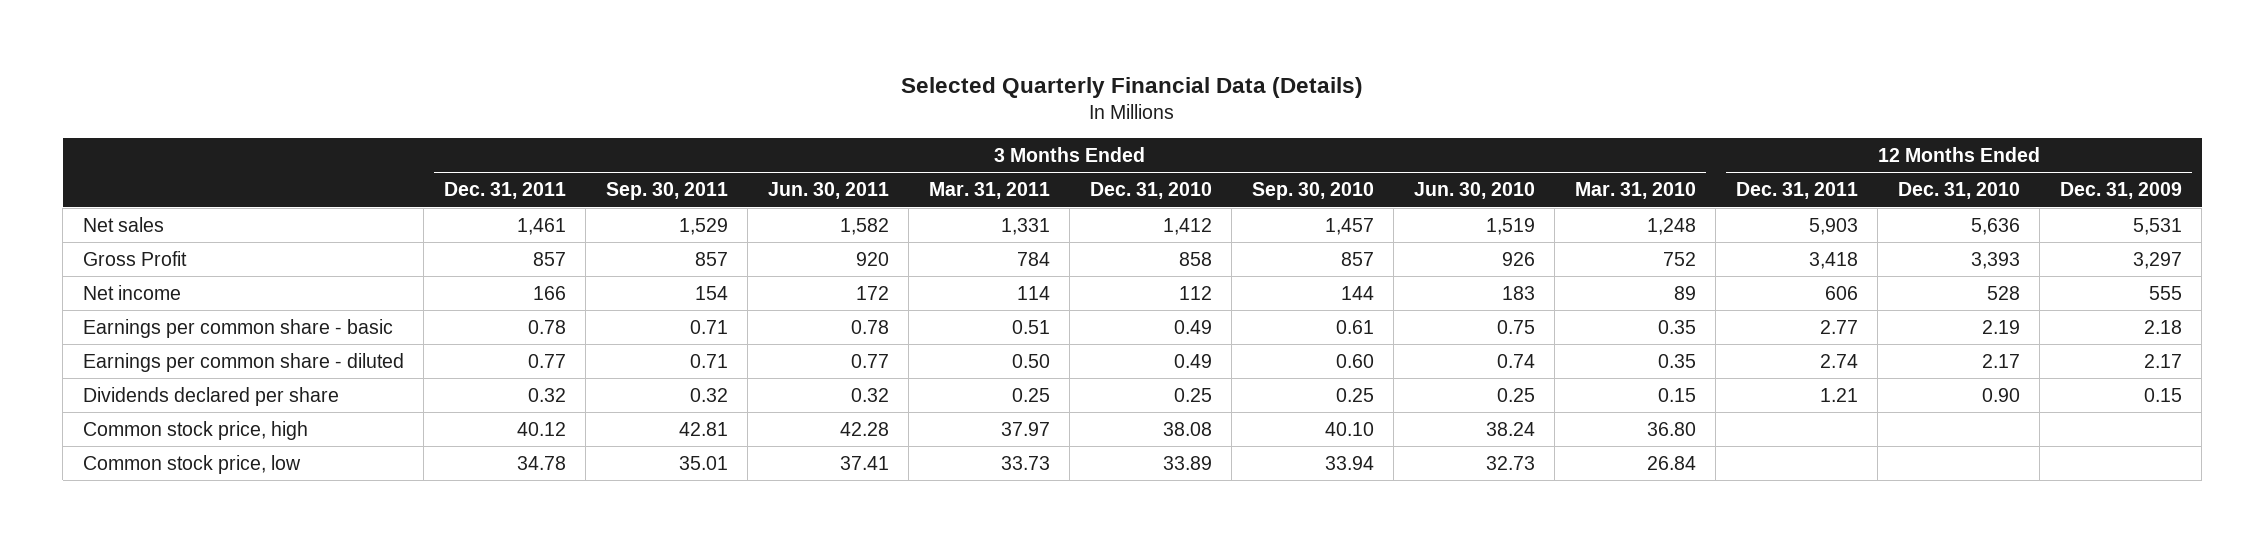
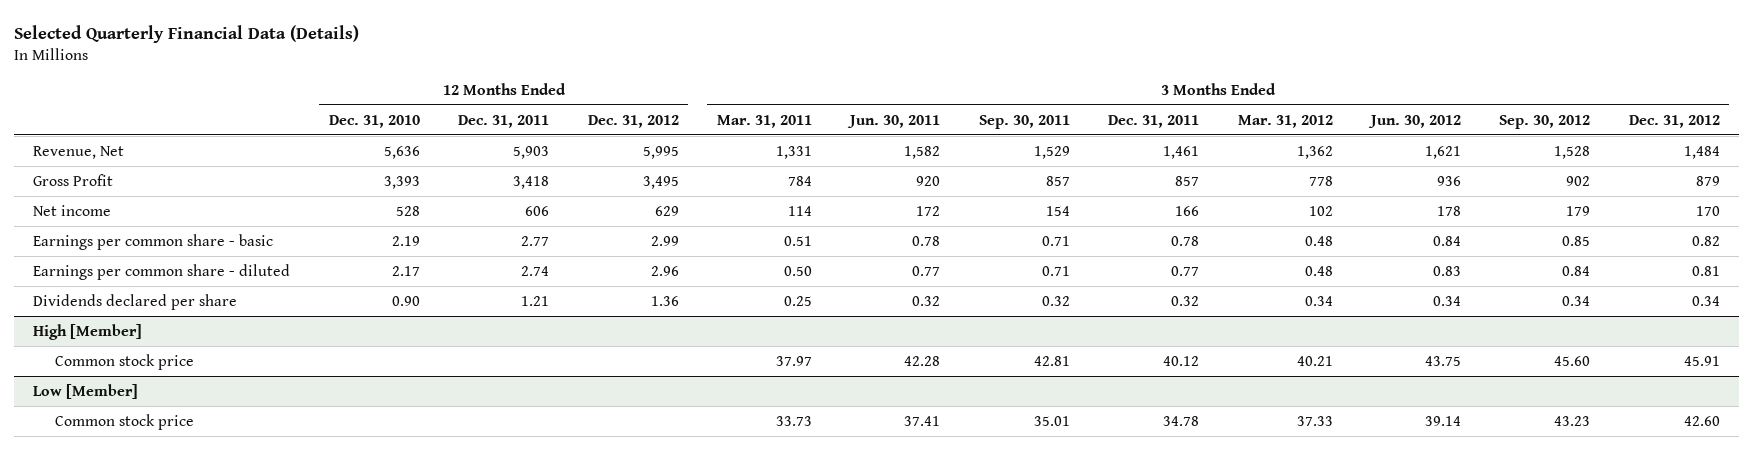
- | 3 Months Ended Dec. 31, 2011 | 3 Months Ended Sep. 30, 2011 | 3 Months Ended Jun. 30, 2011 | 3 Months Ended Mar. 31, 2011 | 3 Months Ended Dec. 31, 2010 | 3 Months Ended Sep. 30, 2010 | 3 Months Ended Jun. 30, 2010 | 3 Months Ended Mar. 31, 2010 | 12 Months Ended Dec. 31, 2011 | 12 Months Ended Dec. 31, 2010 | 12 Months Ended Dec. 31, 2009
+ | 12 Months Ended Dec. 31, 2010 | 12 Months Ended Dec. 31, 2011 | 12 Months Ended Dec. 31, 2012 | 3 Months Ended Mar. 31, 2011 | 3 Months Ended Jun. 30, 2011 | 3 Months Ended Sep. 30, 2011 | 3 Months Ended Dec. 31, 2011 | 3 Months Ended Mar. 31, 2012 | 3 Months Ended Jun. 30, 2012 | 3 Months Ended Sep. 30, 2012 | 3 Months Ended Dec. 31, 2012
- Net sales | 1,461 | 1,529 | 1,582 | 1,331 | 1,412 | 1,457 | 1,519 | 1,248 | 5,903 | 5,636 | 5,531
+ Revenue, Net | 5,636 | 5,903 | 5,995 | 1,331 | 1,582 | 1,529 | 1,461 | 1,362 | 1,621 | 1,528 | 1,484
- Common stock price, high | 40.12 | 42.81 | 42.28 | 37.97 | 38.08 | 40.10 | 38.24 | 36.80 | | |
- Common stock price, low | 34.78 | 35.01 | 37.41 | 33.73 | 33.89 | 33.94 | 32.73 | 26.84 | | |
+ High [Member]
+ Common stock price | | | | 37.97 | 42.28 | 42.81 | 40.12 | 40.21 | 43.75 | 45.60 | 45.91
+ Low [Member]
+ Common stock price | | | | 33.73 | 37.41 | 35.01 | 34.78 | 37.33 | 39.14 | 43.23 | 42.60

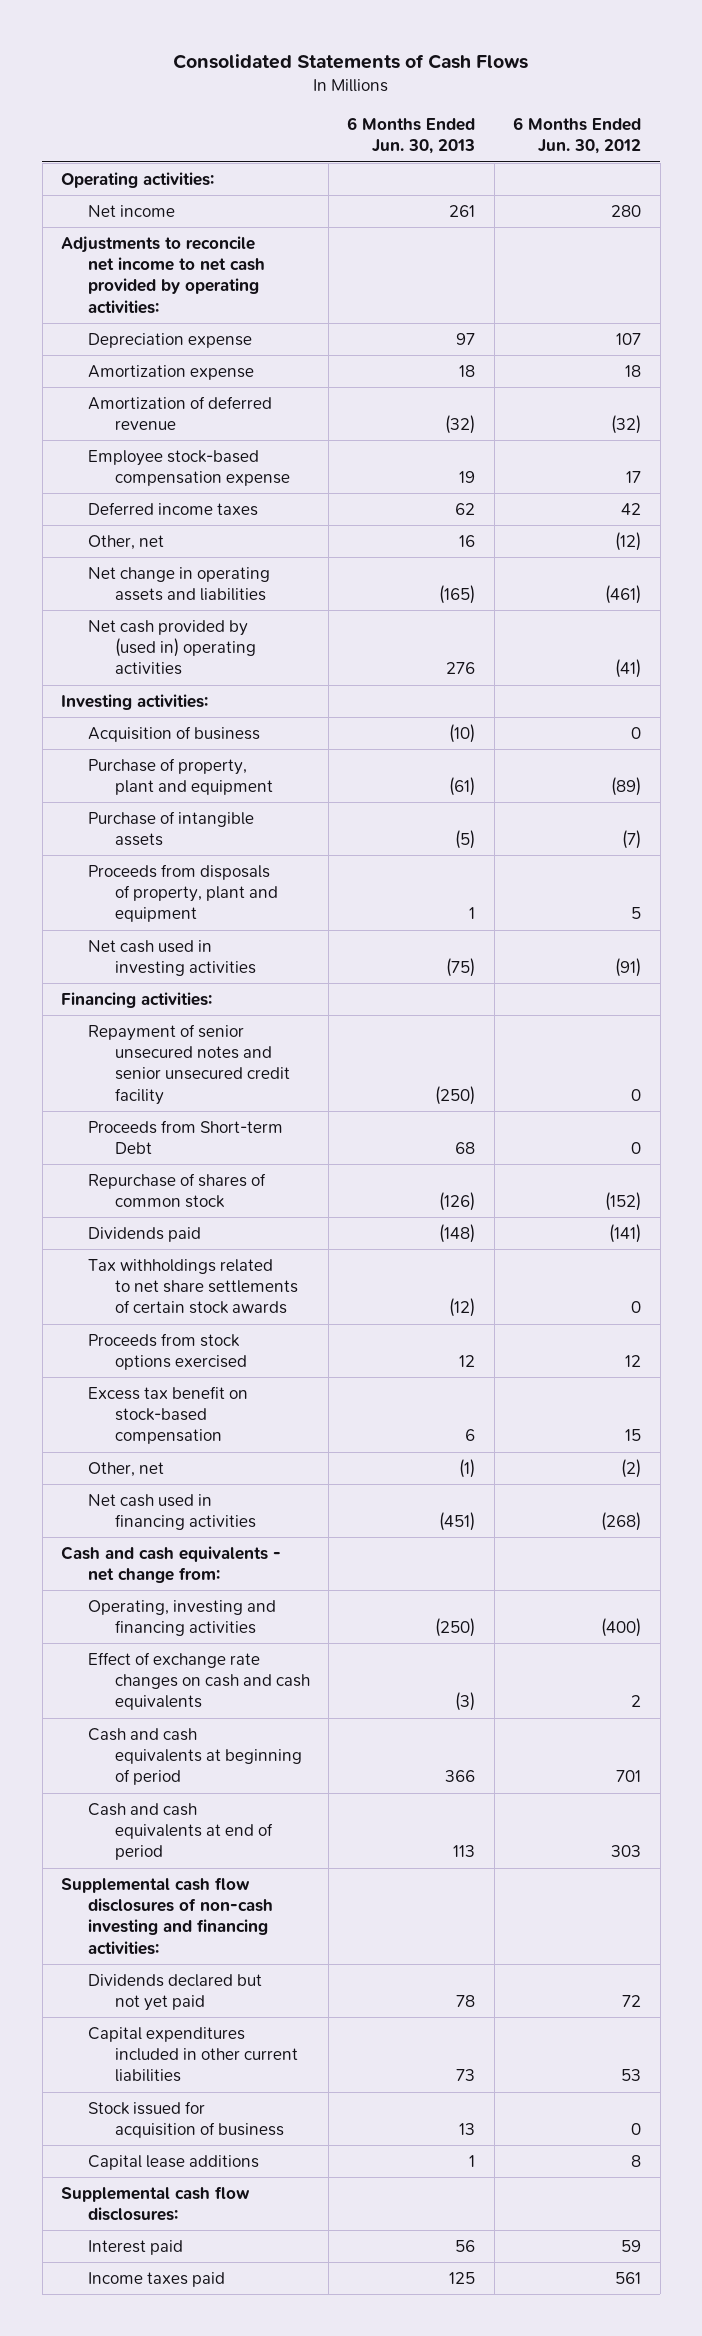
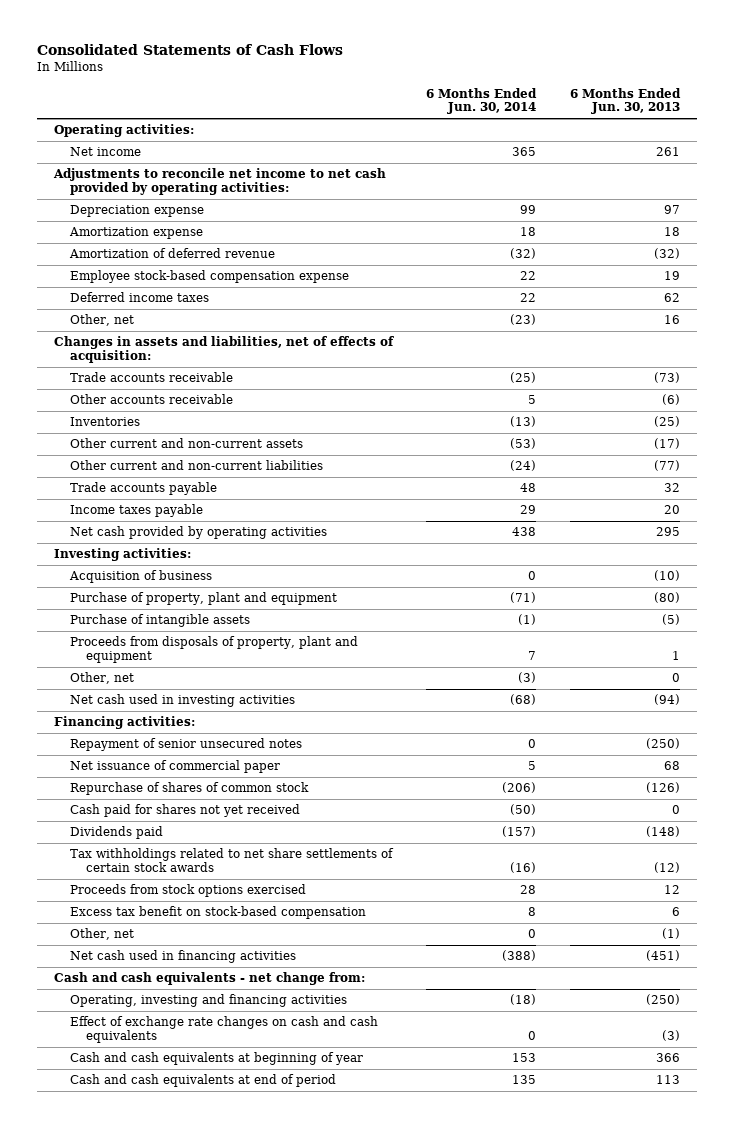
- | 6 Months Ended Jun. 30, 2013 | 6 Months Ended Jun. 30, 2012
+ | 6 Months Ended Jun. 30, 2014 | 6 Months Ended Jun. 30, 2013
- Net change in operating assets and liabilities | (165) | (461)
- Net cash provided by (used in) operating activities | 276 | (41)
+ Changes in assets and liabilities, net of effects of acquisition:
+ Trade accounts receivable | (25) | (73)
+ Other accounts receivable | 5 | (6)
+ Inventories | (13) | (25)
+ Other current and non-current assets | (53) | (17)
+ Other current and non-current liabilities | (24) | (77)
+ Trade accounts payable | 48 | 32
+ Income taxes payable | 29 | 20
+ Net cash provided by operating activities | 438 | 295
- Purchase of property, plant and equipment | (61) | (89)
+ Purchase of property, plant and equipment | (71) | (80)
- Net cash used in investing activities | (75) | (91)
+ Other, net | (3) | 0
+ Net cash used in investing activities | (68) | (94)
- Repayment of senior unsecured notes and senior unsecured credit facility | (250) | 0
- Proceeds from Short-term Debt | 68 | 0
+ Repayment of senior unsecured notes | 0 | (250)
+ Net issuance of commercial paper | 5 | 68
+ Cash paid for shares not yet received | (50) | 0
- Cash and cash equivalents at beginning of period | 366 | 701
+ Cash and cash equivalents at beginning of year | 153 | 366
- Supplemental cash flow disclosures of non-cash investing and financing activities:
- Dividends declared but not yet paid | 78 | 72
- Capital expenditures included in other current liabilities | 73 | 53
- Stock issued for acquisition of business | 13 | 0
- Capital lease additions | 1 | 8
- Supplemental cash flow disclosures:
- Interest paid | 56 | 59
- Income taxes paid | 125 | 561

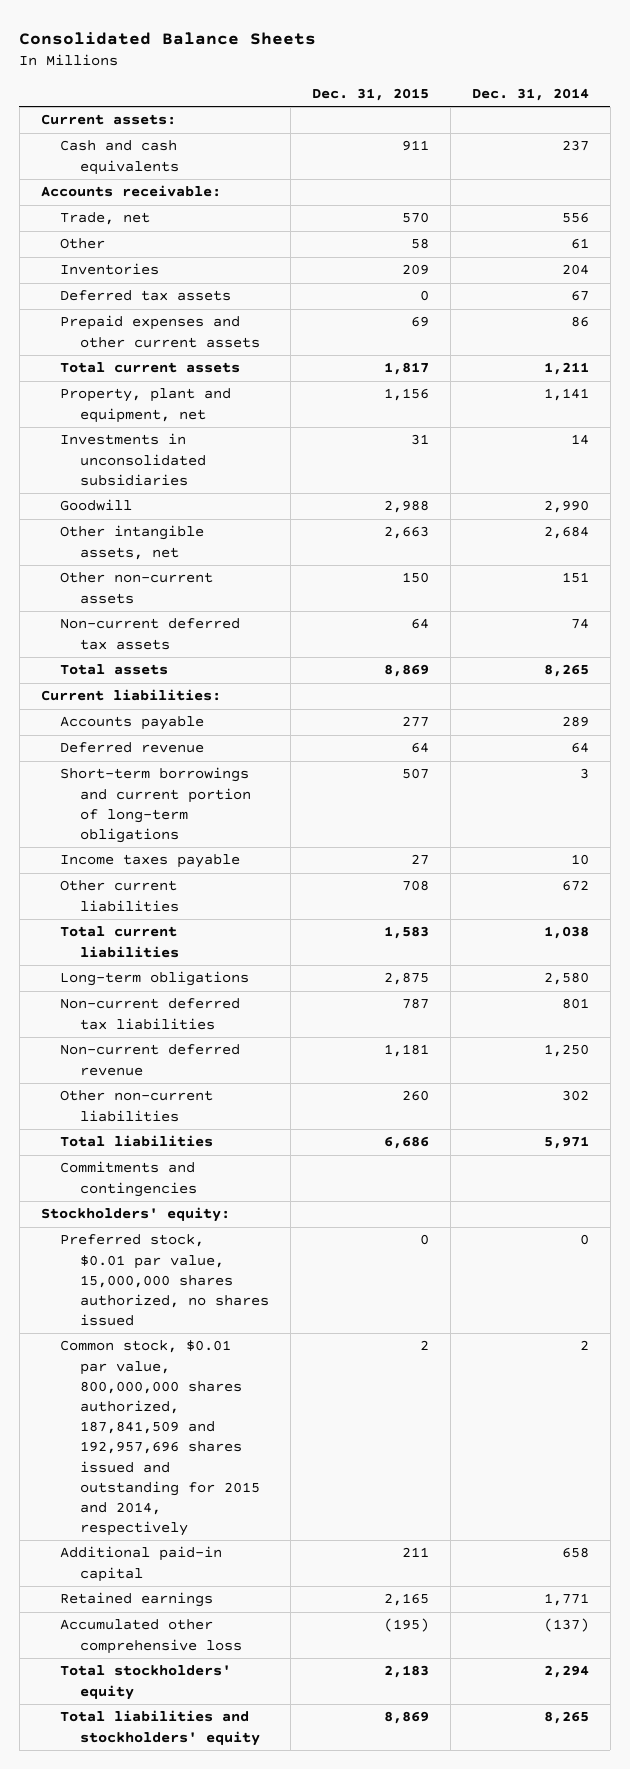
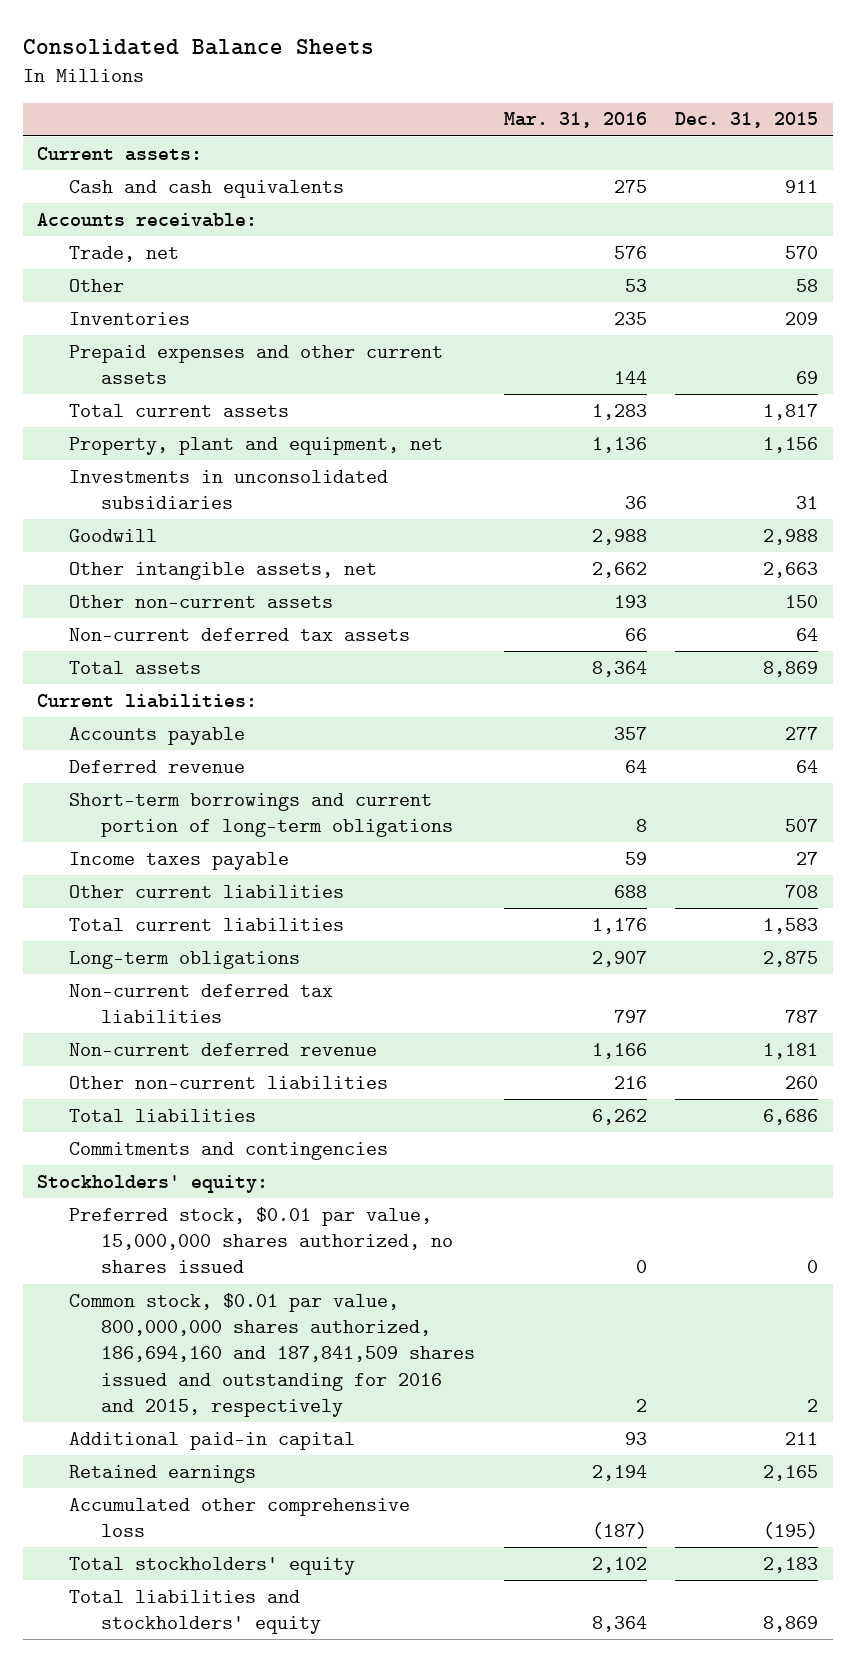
- | Dec. 31, 2015 | Dec. 31, 2014
+ | Mar. 31, 2016 | Dec. 31, 2015
- Deferred tax assets | 0 | 67
- Common stock, $0.01 par value, 800,000,000 shares authorized, 187,841,509 and 192,957,696 shares issued and outstanding for 2015 and 2014, respectively | 2 | 2
+ Common stock, $0.01 par value, 800,000,000 shares authorized, 186,694,160 and 187,841,509 shares issued and outstanding for 2016 and 2015, respectively | 2 | 2

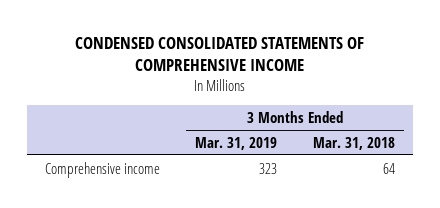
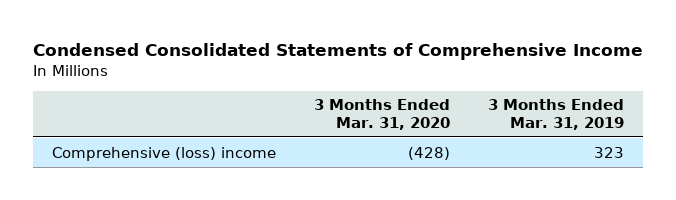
- CONDENSED CONSOLIDATED STATEMENTS OF COMPREHENSIVE INCOME
+ Condensed Consolidated Statements of Comprehensive Income
- | 3 Months Ended Mar. 31, 2019 | 3 Months Ended Mar. 31, 2018
+ | 3 Months Ended Mar. 31, 2020 | 3 Months Ended Mar. 31, 2019
- Comprehensive income | 323 | 64
+ Comprehensive (loss) income | (428) | 323

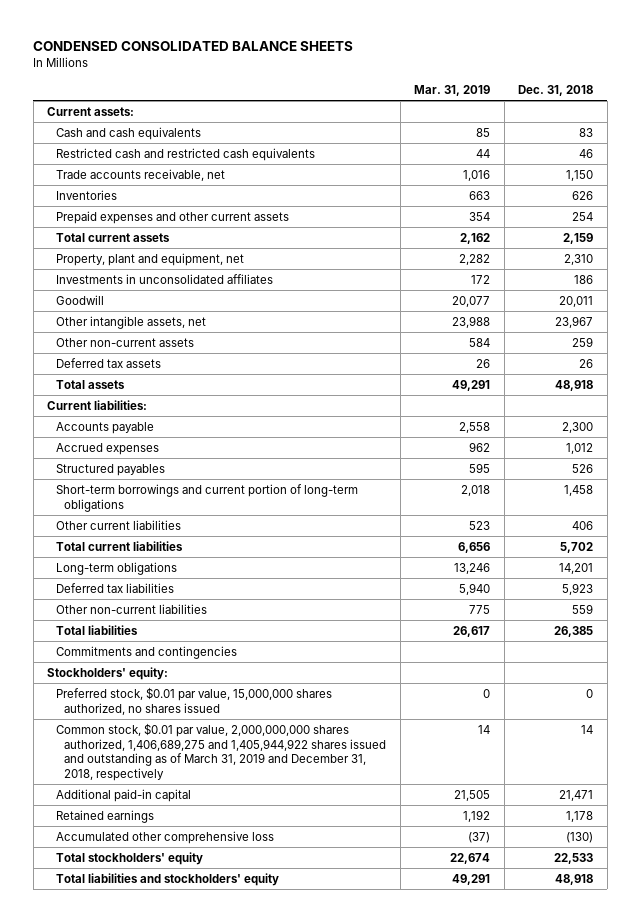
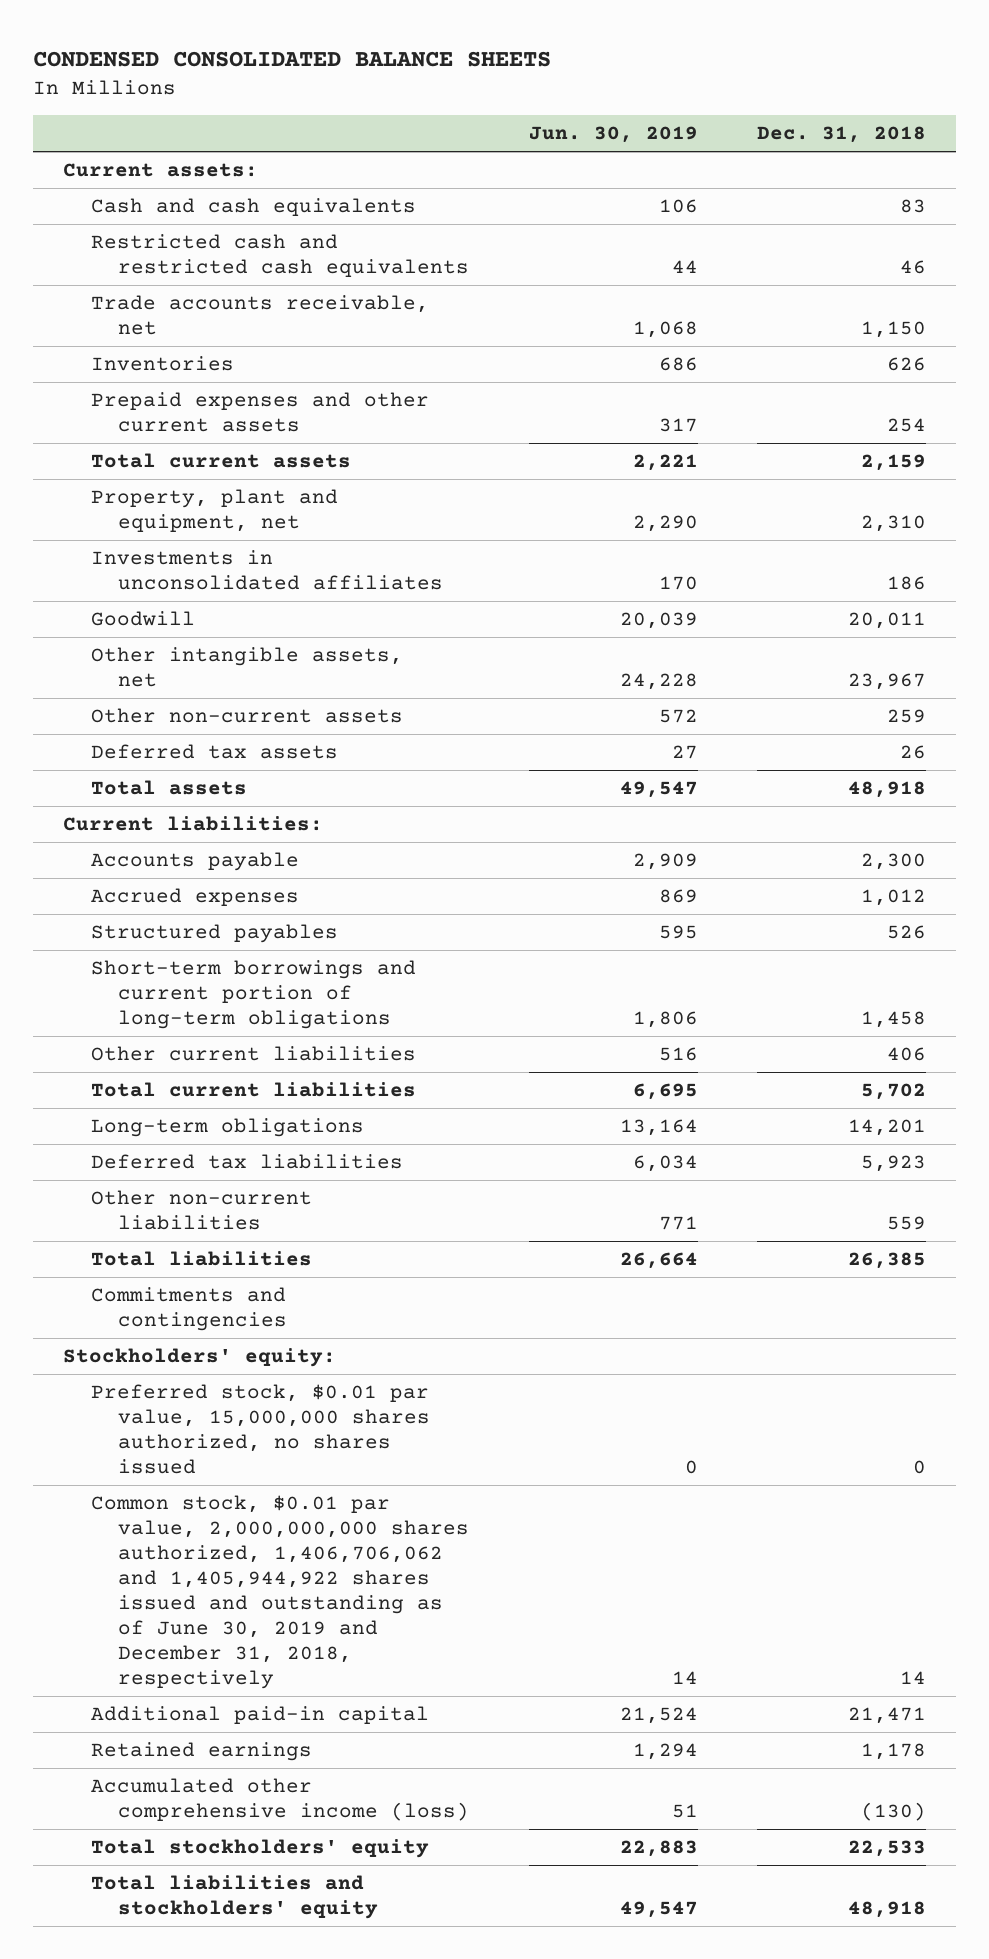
- | Mar. 31, 2019 | Dec. 31, 2018
+ | Jun. 30, 2019 | Dec. 31, 2018
- Common stock, $0.01 par value, 2,000,000,000 shares authorized, 1,406,689,275 and 1,405,944,922 shares issued and outstanding as of March 31, 2019 and December 31, 2018, respectively | 14 | 14
+ Common stock, $0.01 par value, 2,000,000,000 shares authorized, 1,406,706,062 and 1,405,944,922 shares issued and outstanding as of June 30, 2019 and December 31, 2018, respectively | 14 | 14
- Accumulated other comprehensive loss | (37) | (130)
+ Accumulated other comprehensive income (loss) | 51 | (130)

